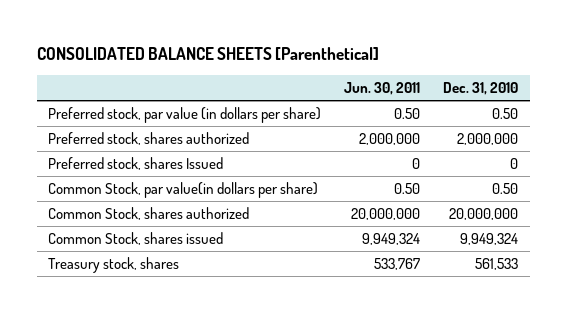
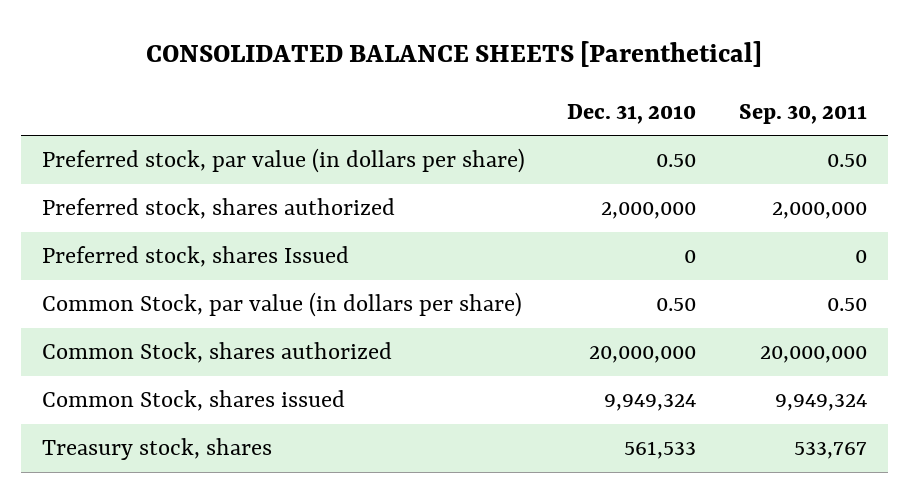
- | Jun. 30, 2011 | Dec. 31, 2010
+ | Dec. 31, 2010 | Sep. 30, 2011
- Common Stock, par value(in dollars per share) | 0.50 | 0.50
+ Common Stock, par value (in dollars per share) | 0.50 | 0.50

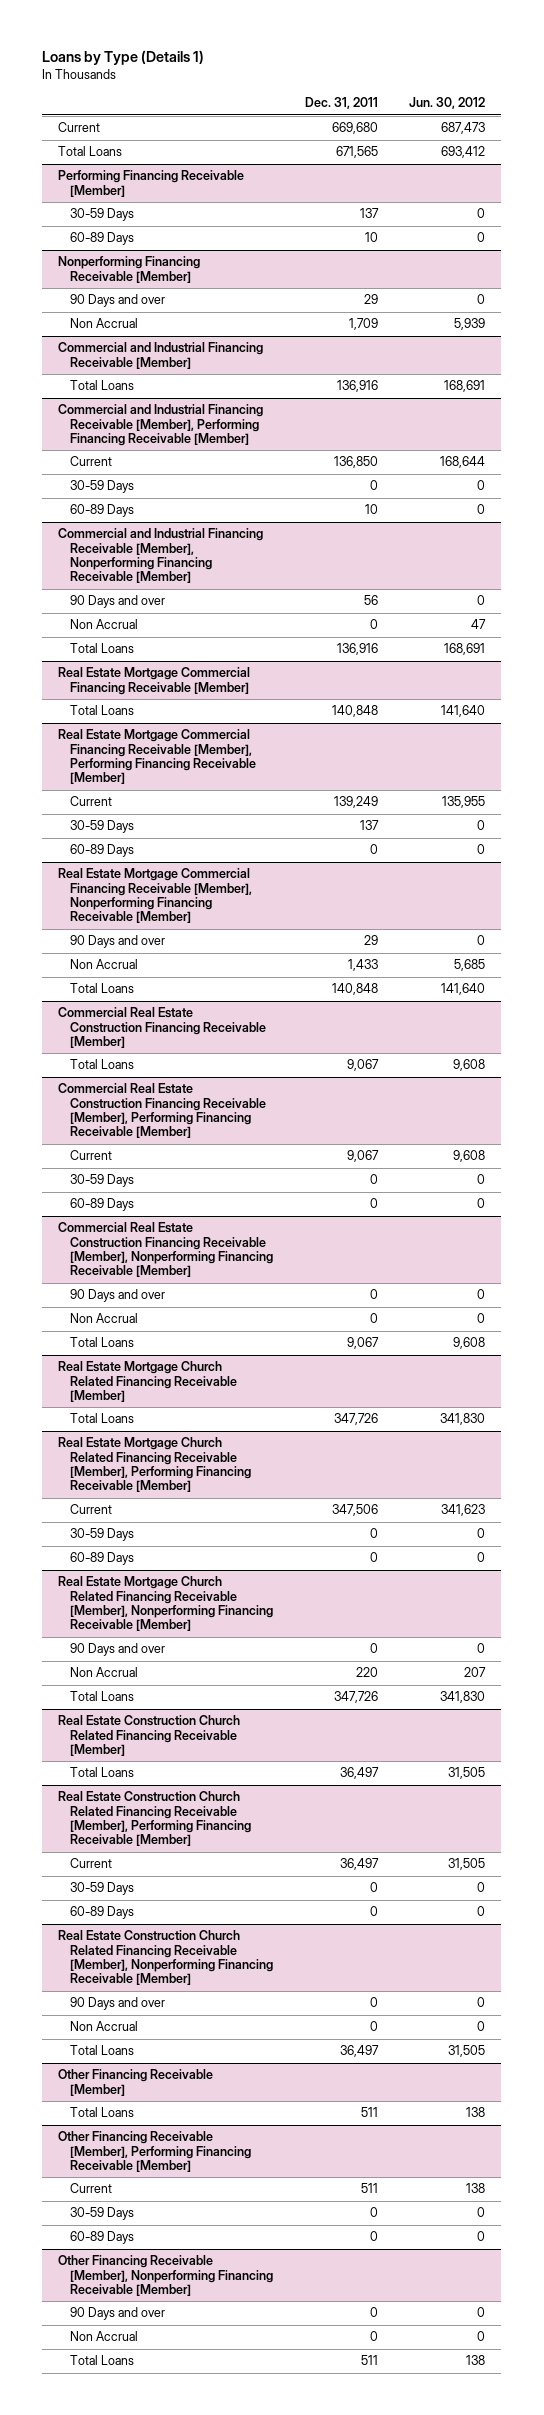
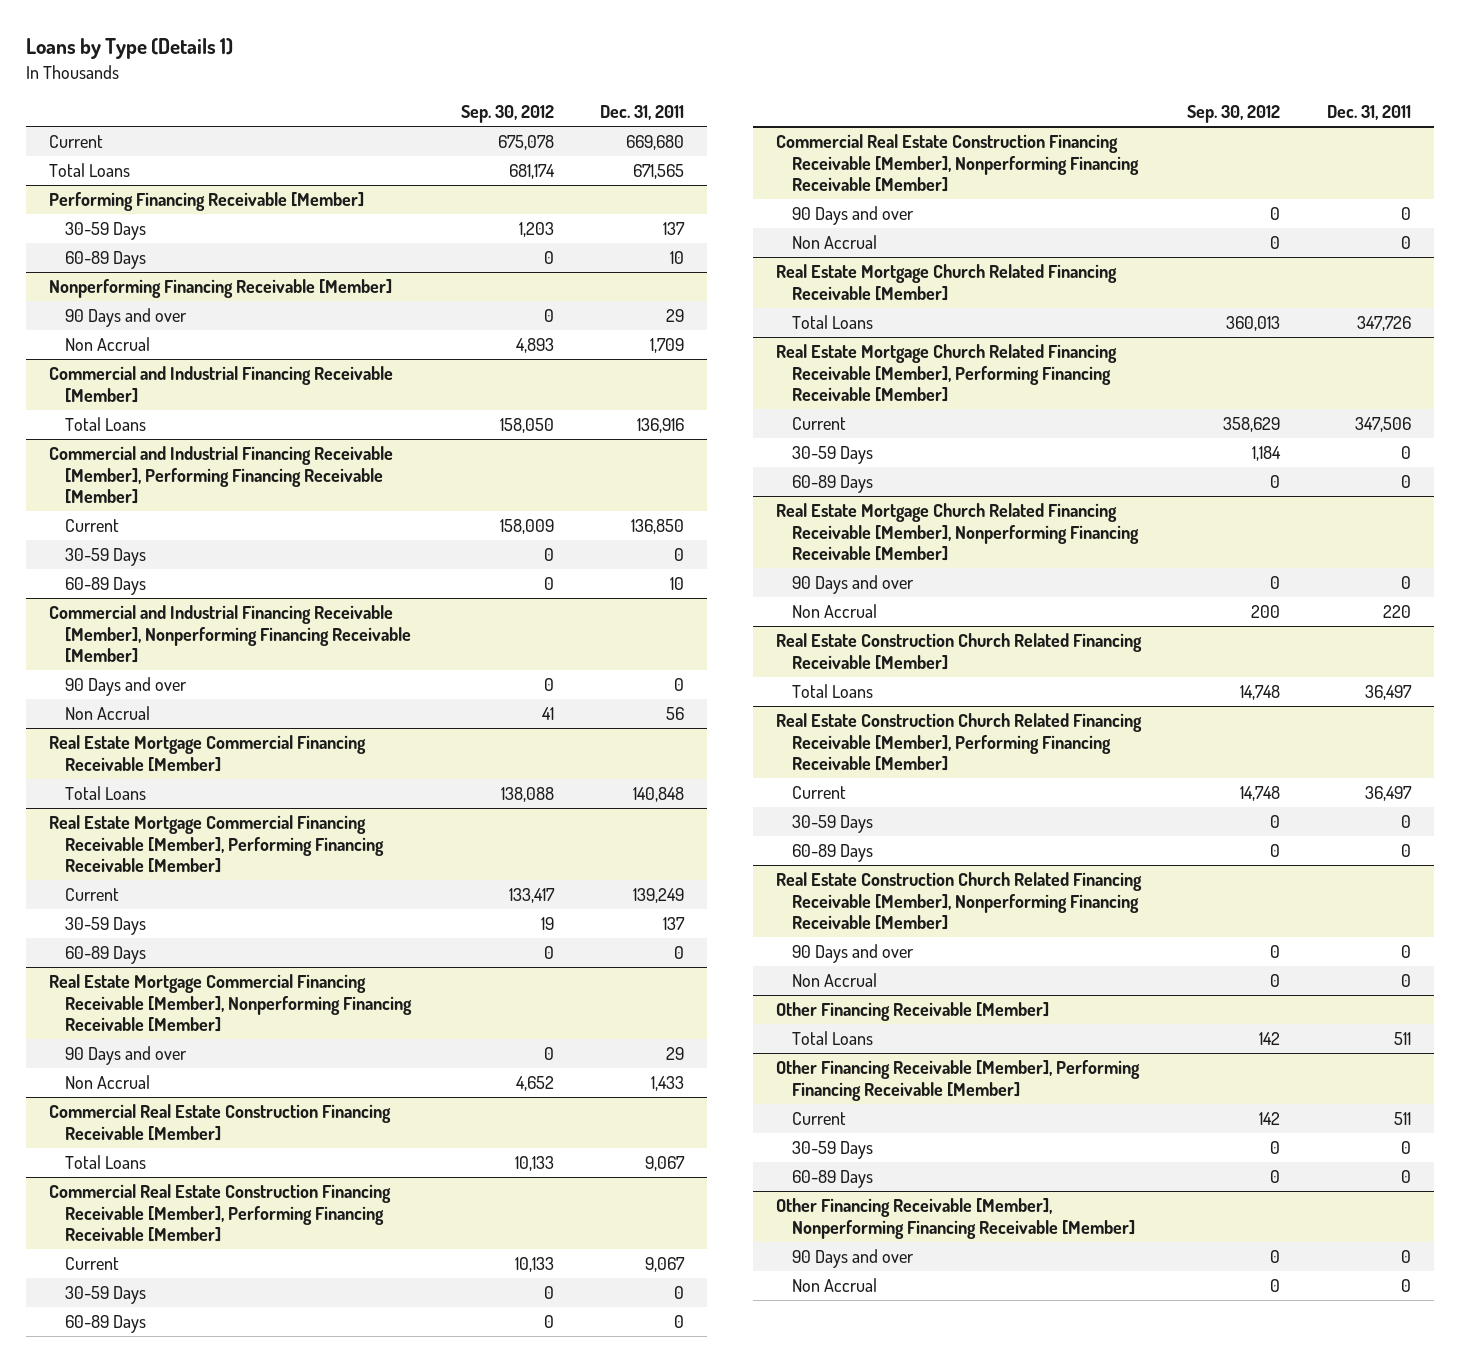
- | Dec. 31, 2011 | Jun. 30, 2012
+ | Sep. 30, 2012 | Dec. 31, 2011
@ Commercial and Industrial Financing Receivable [Member], Nonperforming Financing Receivable [Member]
- 90 Days and over | 56 | 0
- Non Accrual | 0 | 47
- Total Loans | 136,916 | 168,691
+ 90 Days and over | 0 | 0
+ Non Accrual | 41 | 56
@ Real Estate Mortgage Commercial Financing Receivable [Member], Nonperforming Financing Receivable [Member]
- Total Loans | 140,848 | 141,640
@ Commercial Real Estate Construction Financing Receivable [Member], Nonperforming Financing Receivable [Member]
- Total Loans | 9,067 | 9,608
@ Real Estate Mortgage Church Related Financing Receivable [Member], Nonperforming Financing Receivable [Member]
- Total Loans | 347,726 | 341,830
@ Real Estate Construction Church Related Financing Receivable [Member], Nonperforming Financing Receivable [Member]
- Total Loans | 36,497 | 31,505
@ Other Financing Receivable [Member], Nonperforming Financing Receivable [Member]
- Total Loans | 511 | 138

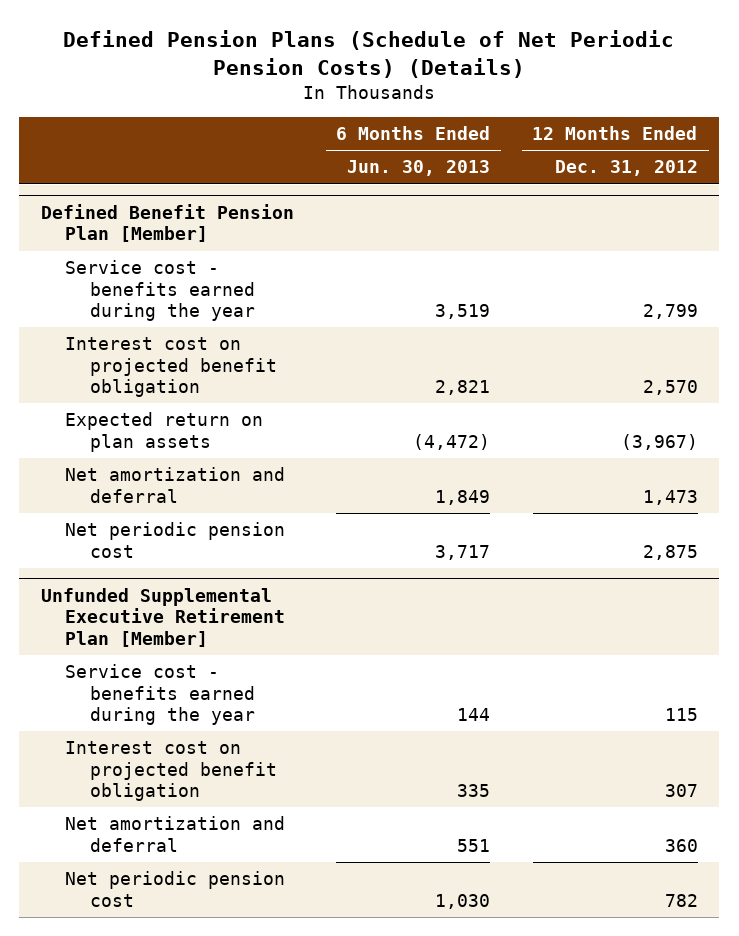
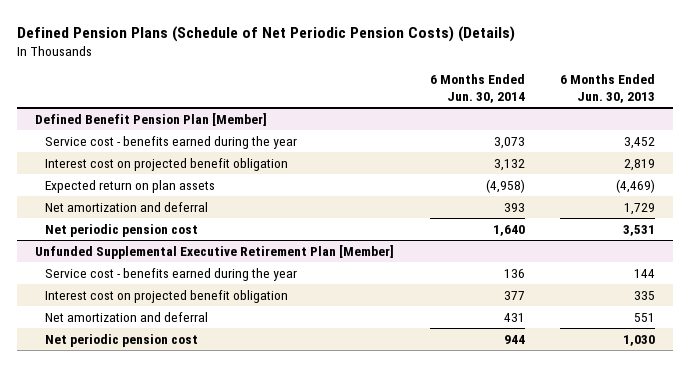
- | 6 Months Ended Jun. 30, 2013 | 12 Months Ended Dec. 31, 2012
+ | 6 Months Ended Jun. 30, 2014 | 6 Months Ended Jun. 30, 2013
@ Defined Benefit Pension Plan [Member]
- Service cost - benefits earned during the year | 3,519 | 2,799
- Interest cost on projected benefit obligation | 2,821 | 2,570
- Expected return on plan assets | (4,472) | (3,967)
- Net amortization and deferral | 1,849 | 1,473
- Net periodic pension cost | 3,717 | 2,875
+ Service cost - benefits earned during the year | 3,073 | 3,452
+ Interest cost on projected benefit obligation | 3,132 | 2,819
+ Expected return on plan assets | (4,958) | (4,469)
+ Net amortization and deferral | 393 | 1,729
+ Net periodic pension cost | 1,640 | 3,531

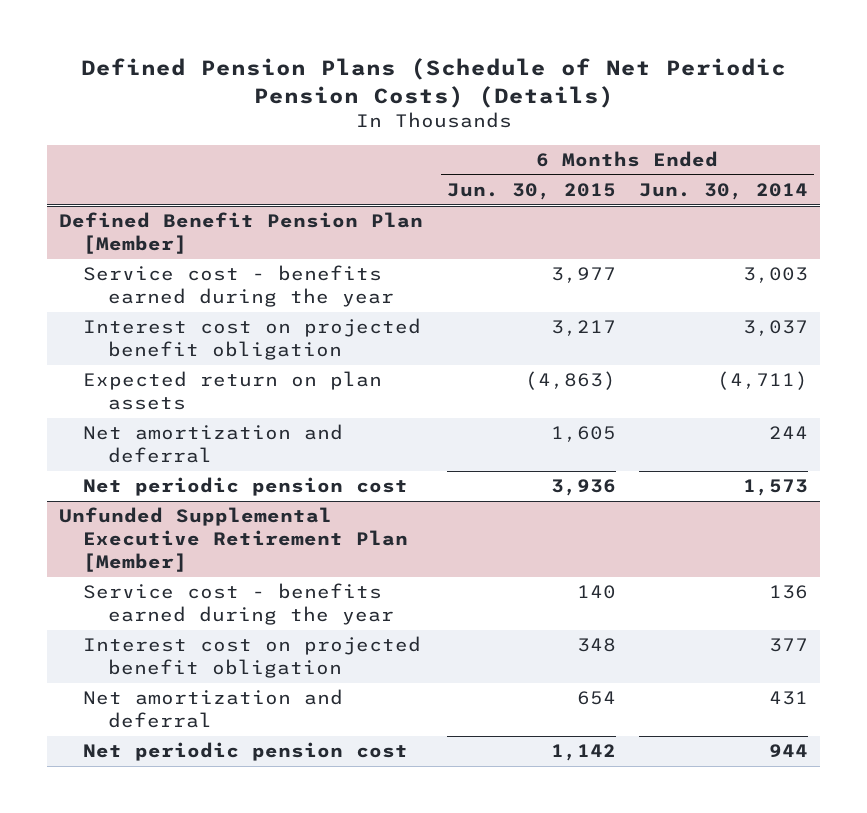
- | 6 Months Ended Jun. 30, 2014 | 6 Months Ended Jun. 30, 2013
+ | 6 Months Ended Jun. 30, 2015 | 6 Months Ended Jun. 30, 2014
@ Defined Benefit Pension Plan [Member]
- Service cost - benefits earned during the year | 3,073 | 3,452
- Interest cost on projected benefit obligation | 3,132 | 2,819
- Expected return on plan assets | (4,958) | (4,469)
- Net amortization and deferral | 393 | 1,729
- Net periodic pension cost | 1,640 | 3,531
+ Service cost - benefits earned during the year | 3,977 | 3,003
+ Interest cost on projected benefit obligation | 3,217 | 3,037
+ Expected return on plan assets | (4,863) | (4,711)
+ Net amortization and deferral | 1,605 | 244
+ Net periodic pension cost | 3,936 | 1,573

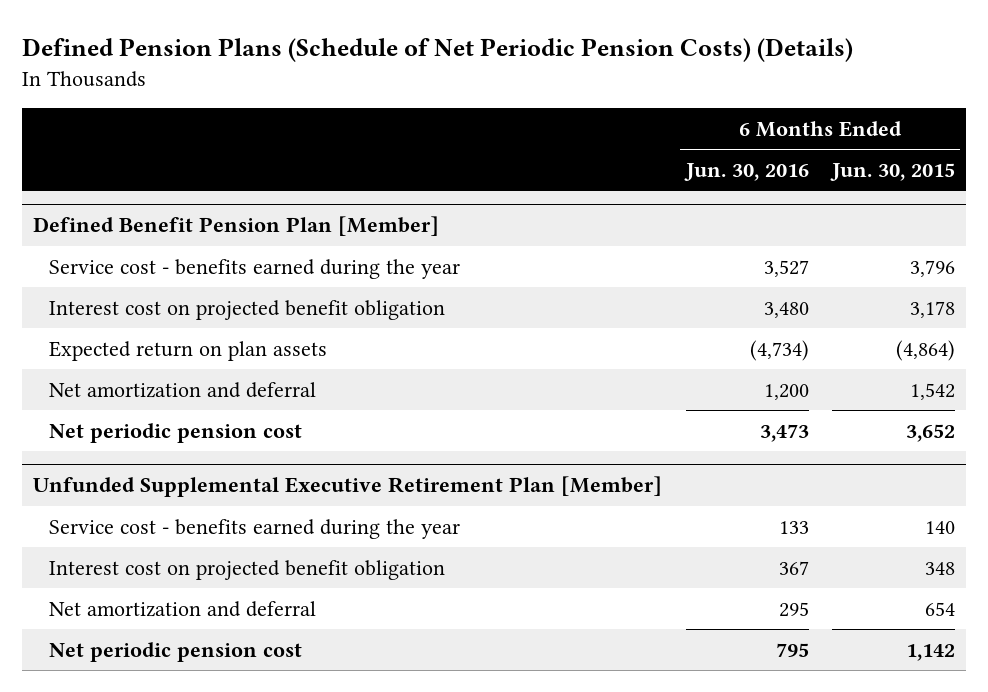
- | 6 Months Ended Jun. 30, 2015 | 6 Months Ended Jun. 30, 2014
+ | 6 Months Ended Jun. 30, 2016 | 6 Months Ended Jun. 30, 2015
@ Defined Benefit Pension Plan [Member]
- Service cost - benefits earned during the year | 3,977 | 3,003
- Interest cost on projected benefit obligation | 3,217 | 3,037
- Expected return on plan assets | (4,863) | (4,711)
- Net amortization and deferral | 1,605 | 244
- Net periodic pension cost | 3,936 | 1,573
+ Service cost - benefits earned during the year | 3,527 | 3,796
+ Interest cost on projected benefit obligation | 3,480 | 3,178
+ Expected return on plan assets | (4,734) | (4,864)
+ Net amortization and deferral | 1,200 | 1,542
+ Net periodic pension cost | 3,473 | 3,652

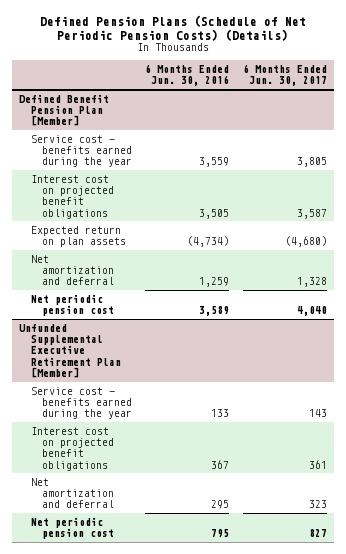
- | 6 Months Ended Jun. 30, 2016 | 6 Months Ended Jun. 30, 2015
+ | 6 Months Ended Jun. 30, 2016 | 6 Months Ended Jun. 30, 2017
@ Defined Benefit Pension Plan [Member]
- Service cost - benefits earned during the year | 3,527 | 3,796
- Interest cost on projected benefit obligation | 3,480 | 3,178
+ Service cost - benefits earned during the year | 3,559 | 3,805
+ Interest cost on projected benefit obligations | 3,505 | 3,587
- Net amortization and deferral | 1,200 | 1,542
- Net periodic pension cost | 3,473 | 3,652
+ Net amortization and deferral | 1,259 | 1,328
+ Net periodic pension cost | 3,589 | 4,040
@ Unfunded Supplemental Executive Retirement Plan [Member]
- Interest cost on projected benefit obligation | 367 | 348
+ Interest cost on projected benefit obligations | 367 | 361

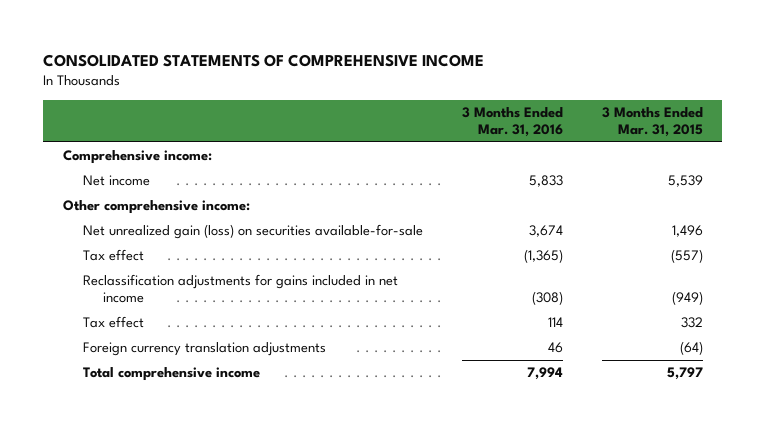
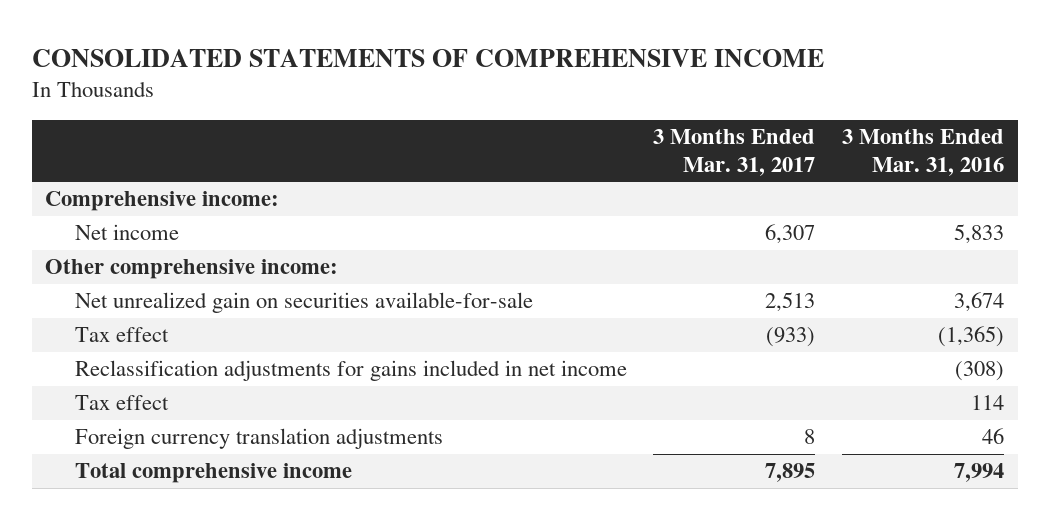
- | 3 Months Ended Mar. 31, 2016 | 3 Months Ended Mar. 31, 2015
+ | 3 Months Ended Mar. 31, 2017 | 3 Months Ended Mar. 31, 2016
- Net unrealized gain (loss) on securities available-for-sale | 3,674 | 1,496
+ Net unrealized gain on securities available-for-sale | 2,513 | 3,674

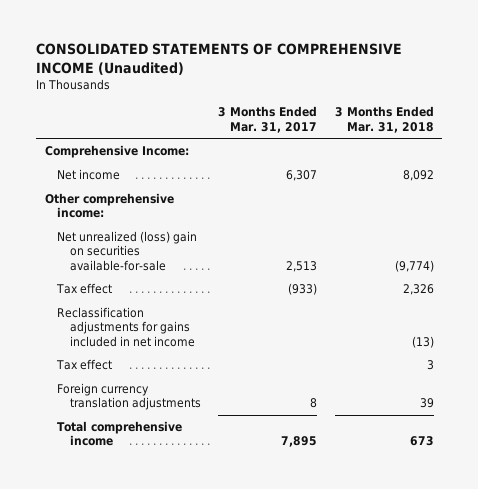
- CONSOLIDATED STATEMENTS OF COMPREHENSIVE INCOME
+ CONSOLIDATED STATEMENTS OF COMPREHENSIVE INCOME (Unaudited)
- | 3 Months Ended Mar. 31, 2017 | 3 Months Ended Mar. 31, 2016
+ | 3 Months Ended Mar. 31, 2017 | 3 Months Ended Mar. 31, 2018
- Comprehensive income:
+ Comprehensive Income:
- Net unrealized gain on securities available-for-sale | 2,513 | 3,674
+ Net unrealized (loss) gain on securities available-for-sale | 2,513 | (9,774)

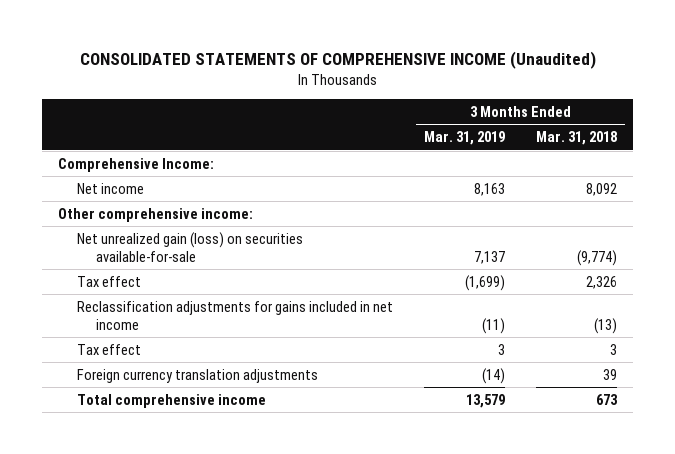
- | 3 Months Ended Mar. 31, 2017 | 3 Months Ended Mar. 31, 2018
+ | 3 Months Ended Mar. 31, 2019 | 3 Months Ended Mar. 31, 2018
- Net unrealized (loss) gain on securities available-for-sale | 2,513 | (9,774)
+ Net unrealized gain (loss) on securities available-for-sale | 7,137 | (9,774)

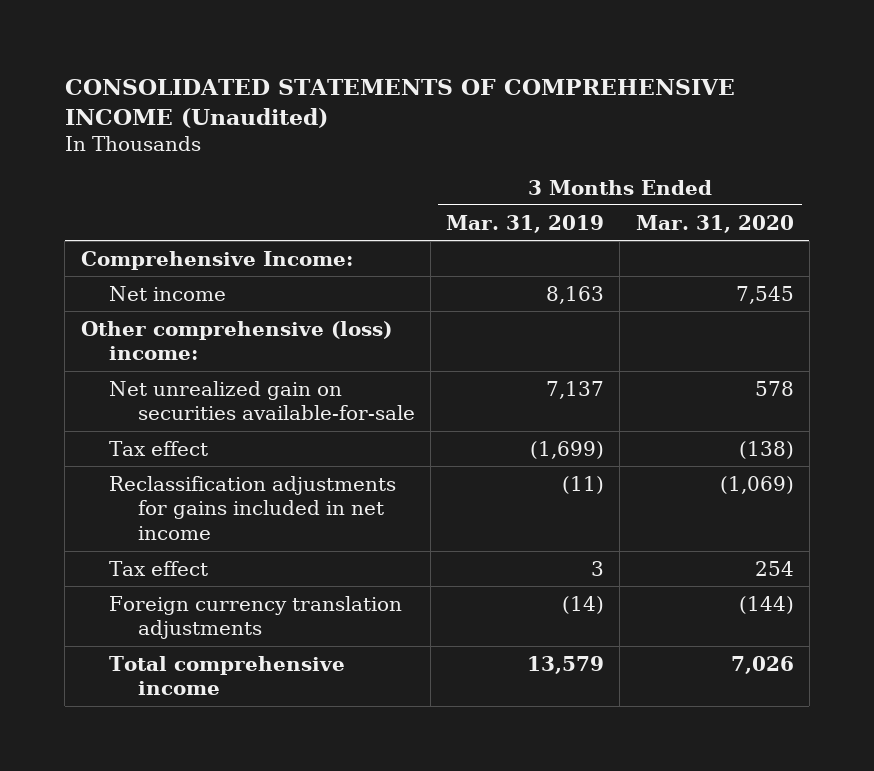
- | 3 Months Ended Mar. 31, 2019 | 3 Months Ended Mar. 31, 2018
+ | 3 Months Ended Mar. 31, 2019 | 3 Months Ended Mar. 31, 2020
- Other comprehensive income:
- Net unrealized gain (loss) on securities available-for-sale | 7,137 | (9,774)
+ Other comprehensive (loss) income:
+ Net unrealized gain on securities available-for-sale | 7,137 | 578

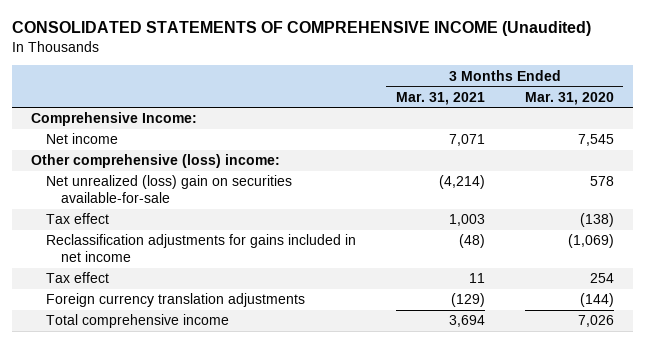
- | 3 Months Ended Mar. 31, 2019 | 3 Months Ended Mar. 31, 2020
+ | 3 Months Ended Mar. 31, 2021 | 3 Months Ended Mar. 31, 2020
- Net unrealized gain on securities available-for-sale | 7,137 | 578
+ Net unrealized (loss) gain on securities available-for-sale | (4,214) | 578

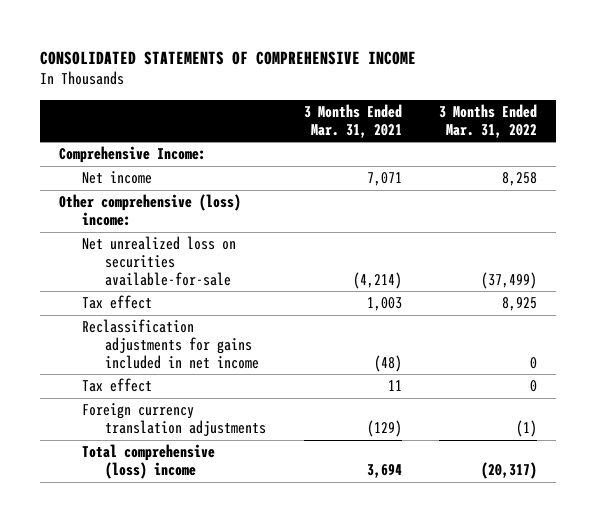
- CONSOLIDATED STATEMENTS OF COMPREHENSIVE INCOME (Unaudited)
+ CONSOLIDATED STATEMENTS OF COMPREHENSIVE INCOME
- | 3 Months Ended Mar. 31, 2021 | 3 Months Ended Mar. 31, 2020
+ | 3 Months Ended Mar. 31, 2021 | 3 Months Ended Mar. 31, 2022
- Net unrealized (loss) gain on securities available-for-sale | (4,214) | 578
+ Net unrealized loss on securities available-for-sale | (4,214) | (37,499)
- Total comprehensive income | 3,694 | 7,026
+ Total comprehensive (loss) income | 3,694 | (20,317)

